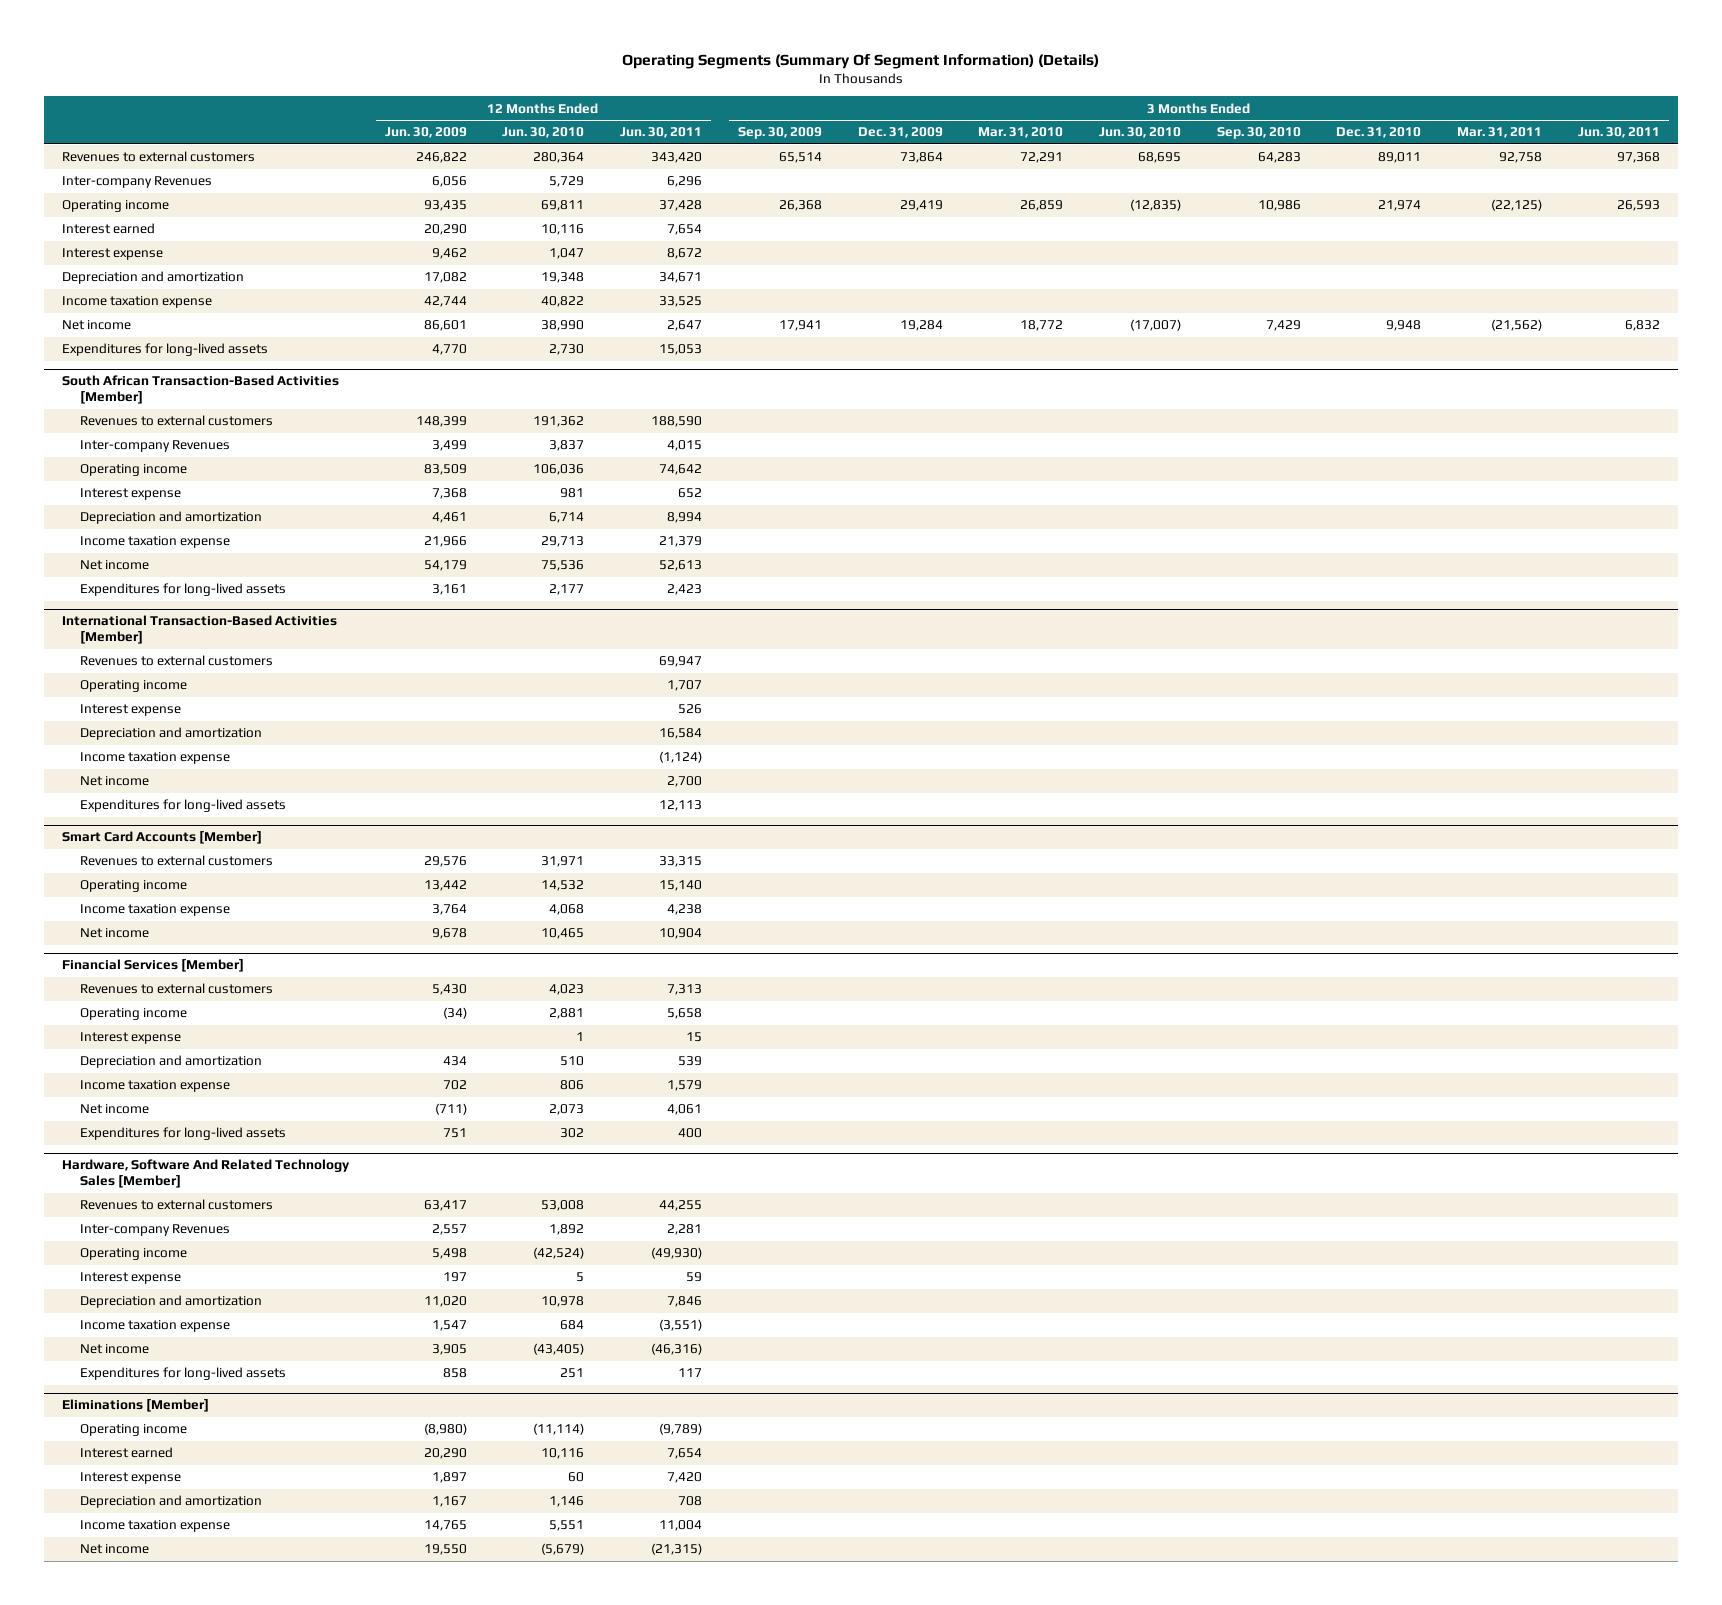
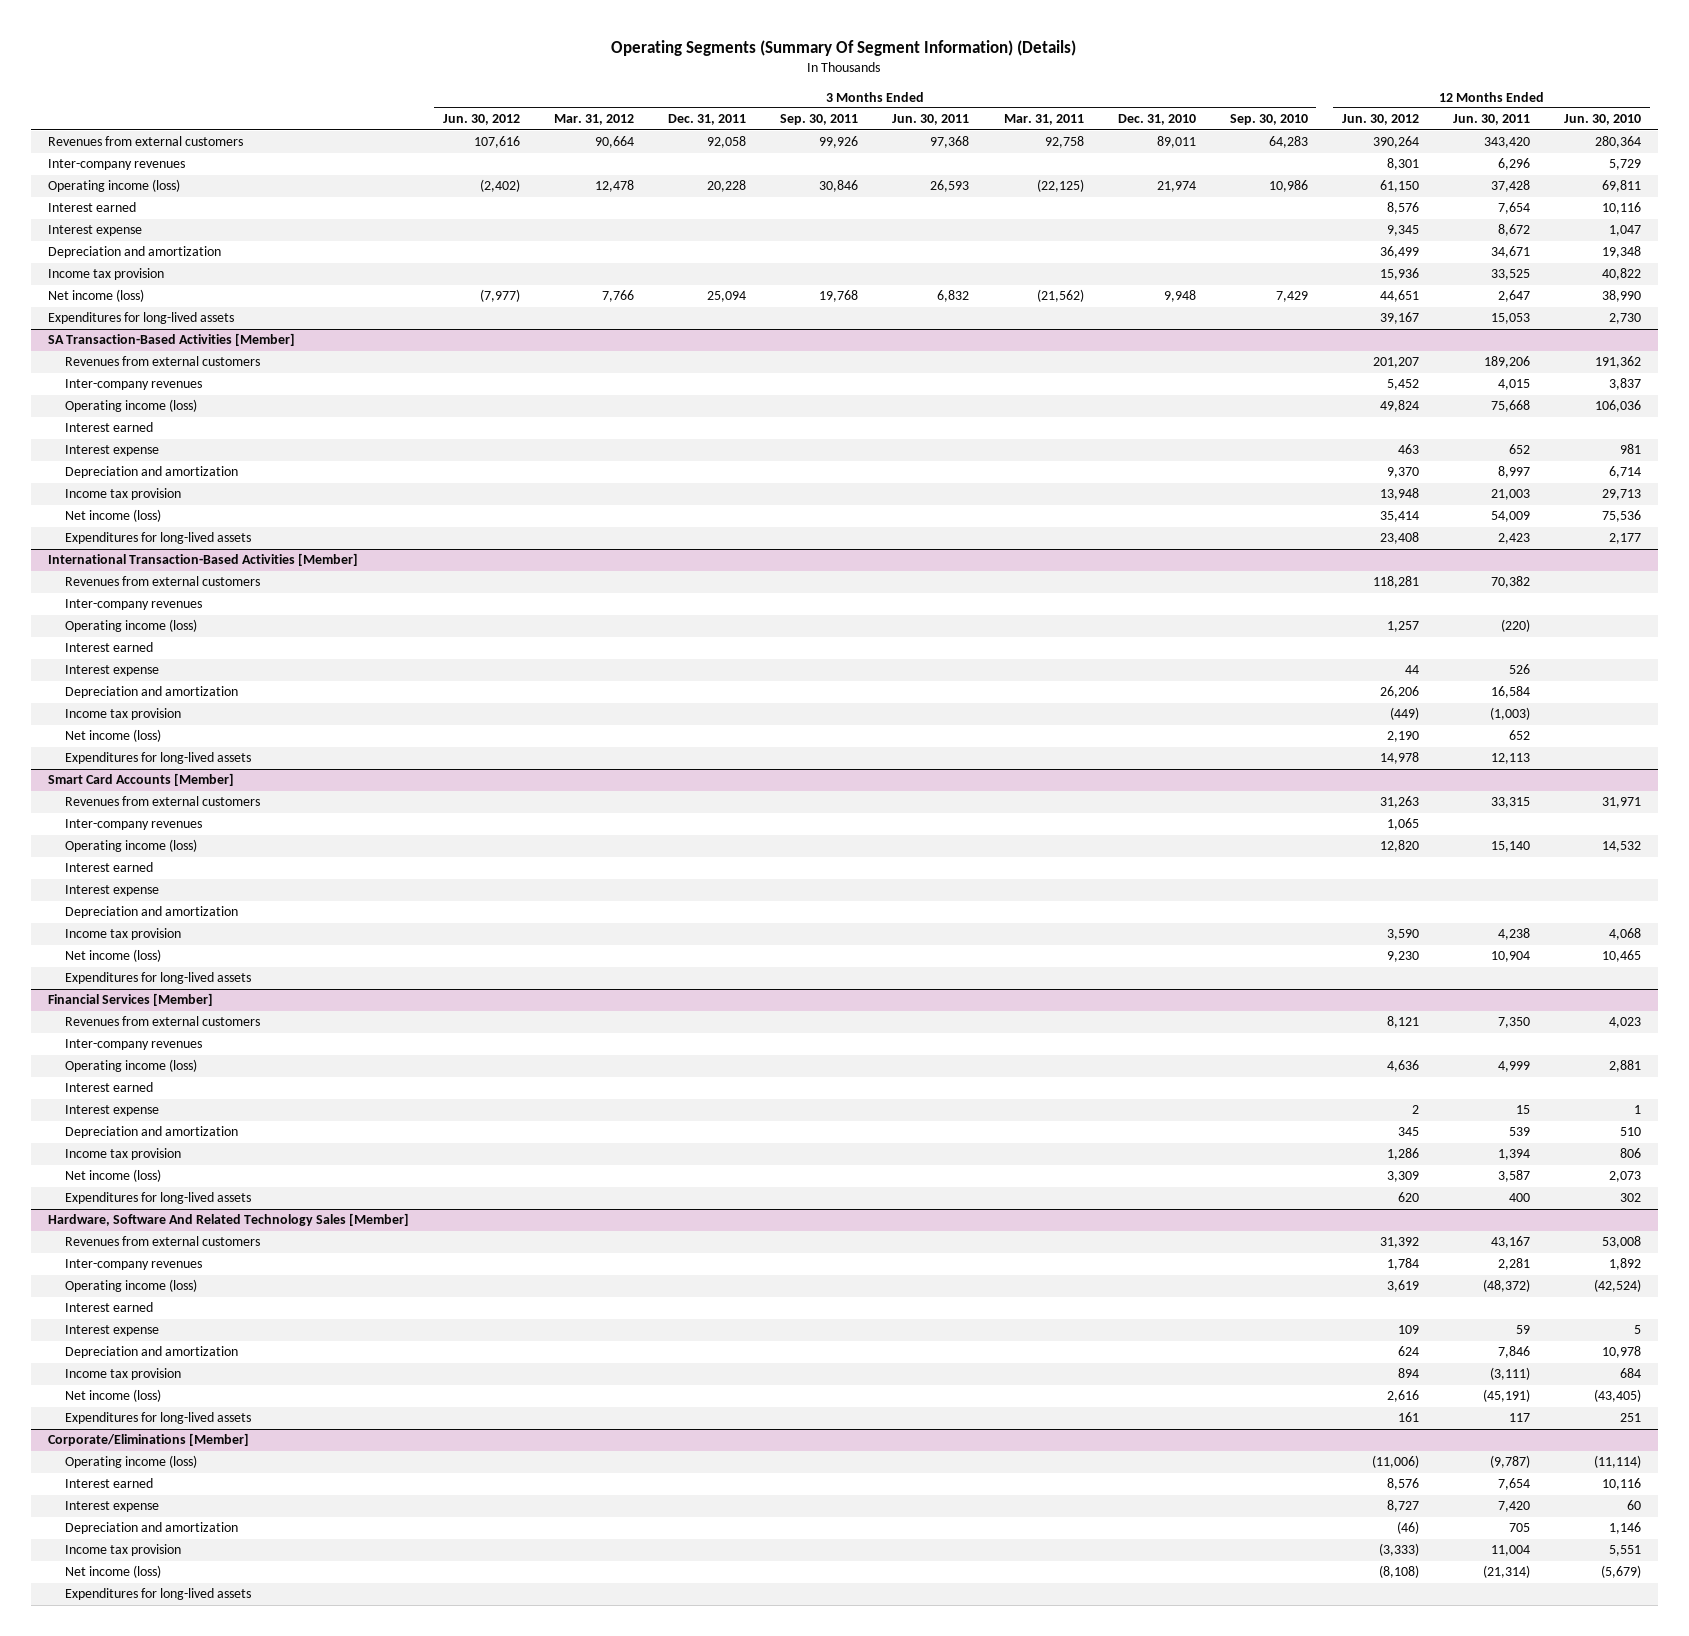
- | 12 Months Ended Jun. 30, 2009 | 12 Months Ended Jun. 30, 2010 | 12 Months Ended Jun. 30, 2011 | 3 Months Ended Sep. 30, 2009 | 3 Months Ended Dec. 31, 2009 | 3 Months Ended Mar. 31, 2010 | 3 Months Ended Jun. 30, 2010 | 3 Months Ended Sep. 30, 2010 | 3 Months Ended Dec. 31, 2010 | 3 Months Ended Mar. 31, 2011 | 3 Months Ended Jun. 30, 2011
+ | 3 Months Ended Jun. 30, 2012 | 3 Months Ended Mar. 31, 2012 | 3 Months Ended Dec. 31, 2011 | 3 Months Ended Sep. 30, 2011 | 3 Months Ended Jun. 30, 2011 | 3 Months Ended Mar. 31, 2011 | 3 Months Ended Dec. 31, 2010 | 3 Months Ended Sep. 30, 2010 | 12 Months Ended Jun. 30, 2012 | 12 Months Ended Jun. 30, 2011 | 12 Months Ended Jun. 30, 2010
- Revenues to external customers | 246,822 | 280,364 | 343,420 | 65,514 | 73,864 | 72,291 | 68,695 | 64,283 | 89,011 | 92,758 | 97,368
- Inter-company Revenues | 6,056 | 5,729 | 6,296 | | | | | | | |
- Operating income | 93,435 | 69,811 | 37,428 | 26,368 | 29,419 | 26,859 | (12,835) | 10,986 | 21,974 | (22,125) | 26,593
+ Revenues from external customers | 107,616 | 90,664 | 92,058 | 99,926 | 97,368 | 92,758 | 89,011 | 64,283 | 390,264 | 343,420 | 280,364
+ Inter-company revenues | | | | | | | | | 8,301 | 6,296 | 5,729
+ Operating income (loss) | (2,402) | 12,478 | 20,228 | 30,846 | 26,593 | (22,125) | 21,974 | 10,986 | 61,150 | 37,428 | 69,811
- Income taxation expense | 42,744 | 40,822 | 33,525 | | | | | | | |
- Net income | 86,601 | 38,990 | 2,647 | 17,941 | 19,284 | 18,772 | (17,007) | 7,429 | 9,948 | (21,562) | 6,832
+ Income tax provision | | | | | | | | | 15,936 | 33,525 | 40,822
+ Net income (loss) | (7,977) | 7,766 | 25,094 | 19,768 | 6,832 | (21,562) | 9,948 | 7,429 | 44,651 | 2,647 | 38,990
- South African Transaction-Based Activities [Member]
- Revenues to external customers | 148,399 | 191,362 | 188,590 | | | | | | | |
- Inter-company Revenues | 3,499 | 3,837 | 4,015 | | | | | | | |
- Operating income | 83,509 | 106,036 | 74,642 | | | | | | | |
+ SA Transaction-Based Activities [Member]
+ Revenues from external customers | | | | | | | | | 201,207 | 189,206 | 191,362
+ Inter-company revenues | | | | | | | | | 5,452 | 4,015 | 3,837
+ Operating income (loss) | | | | | | | | | 49,824 | 75,668 | 106,036
+ Interest earned
- Depreciation and amortization | 4,461 | 6,714 | 8,994 | | | | | | | |
- Income taxation expense | 21,966 | 29,713 | 21,379 | | | | | | | |
- Net income | 54,179 | 75,536 | 52,613 | | | | | | | |
+ Depreciation and amortization | | | | | | | | | 9,370 | 8,997 | 6,714
+ Income tax provision | | | | | | | | | 13,948 | 21,003 | 29,713
+ Net income (loss) | | | | | | | | | 35,414 | 54,009 | 75,536
@ International Transaction-Based Activities [Member]
- Revenues to external customers | | | 69,947 | | | | | | | |
- Operating income | | | 1,707 | | | | | | | |
+ Revenues from external customers | | | | | | | | | 118,281 | 70,382 |
+ Inter-company revenues
+ Operating income (loss) | | | | | | | | | 1,257 | (220) |
+ Interest earned
- Income taxation expense | | | (1,124) | | | | | | | |
- Net income | | | 2,700 | | | | | | | |
+ Income tax provision | | | | | | | | | (449) | (1,003) |
+ Net income (loss) | | | | | | | | | 2,190 | 652 |
@ Smart Card Accounts [Member]
- Revenues to external customers | 29,576 | 31,971 | 33,315 | | | | | | | |
- Operating income | 13,442 | 14,532 | 15,140 | | | | | | | |
- Income taxation expense | 3,764 | 4,068 | 4,238 | | | | | | | |
- Net income | 9,678 | 10,465 | 10,904 | | | | | | | |
+ Revenues from external customers | | | | | | | | | 31,263 | 33,315 | 31,971
+ Inter-company revenues | | | | | | | | | 1,065 | |
+ Operating income (loss) | | | | | | | | | 12,820 | 15,140 | 14,532
+ Interest earned
+ Interest expense
+ Depreciation and amortization
+ Income tax provision | | | | | | | | | 3,590 | 4,238 | 4,068
+ Net income (loss) | | | | | | | | | 9,230 | 10,904 | 10,465
+ Expenditures for long-lived assets
@ Financial Services [Member]
- Revenues to external customers | 5,430 | 4,023 | 7,313 | | | | | | | |
- Operating income | (34) | 2,881 | 5,658 | | | | | | | |
+ Revenues from external customers | | | | | | | | | 8,121 | 7,350 | 4,023
+ Inter-company revenues
+ Operating income (loss) | | | | | | | | | 4,636 | 4,999 | 2,881
+ Interest earned
- Income taxation expense | 702 | 806 | 1,579 | | | | | | | |
- Net income | (711) | 2,073 | 4,061 | | | | | | | |
+ Income tax provision | | | | | | | | | 1,286 | 1,394 | 806
+ Net income (loss) | | | | | | | | | 3,309 | 3,587 | 2,073
@ Hardware, Software And Related Technology Sales [Member]
- Revenues to external customers | 63,417 | 53,008 | 44,255 | | | | | | | |
- Inter-company Revenues | 2,557 | 1,892 | 2,281 | | | | | | | |
- Operating income | 5,498 | (42,524) | (49,930) | | | | | | | |
+ Revenues from external customers | | | | | | | | | 31,392 | 43,167 | 53,008
+ Inter-company revenues | | | | | | | | | 1,784 | 2,281 | 1,892
+ Operating income (loss) | | | | | | | | | 3,619 | (48,372) | (42,524)
+ Interest earned
- Income taxation expense | 1,547 | 684 | (3,551) | | | | | | | |
- Net income | 3,905 | (43,405) | (46,316) | | | | | | | |
+ Income tax provision | | | | | | | | | 894 | (3,111) | 684
+ Net income (loss) | | | | | | | | | 2,616 | (45,191) | (43,405)
- Eliminations [Member]
- Operating income | (8,980) | (11,114) | (9,789) | | | | | | | |
+ Corporate/Eliminations [Member]
+ Operating income (loss) | | | | | | | | | (11,006) | (9,787) | (11,114)
- Depreciation and amortization | 1,167 | 1,146 | 708 | | | | | | | |
- Income taxation expense | 14,765 | 5,551 | 11,004 | | | | | | | |
- Net income | 19,550 | (5,679) | (21,315) | | | | | | | |
+ Depreciation and amortization | | | | | | | | | (46) | 705 | 1,146
+ Income tax provision | | | | | | | | | (3,333) | 11,004 | 5,551
+ Net income (loss) | | | | | | | | | (8,108) | (21,314) | (5,679)
+ Expenditures for long-lived assets

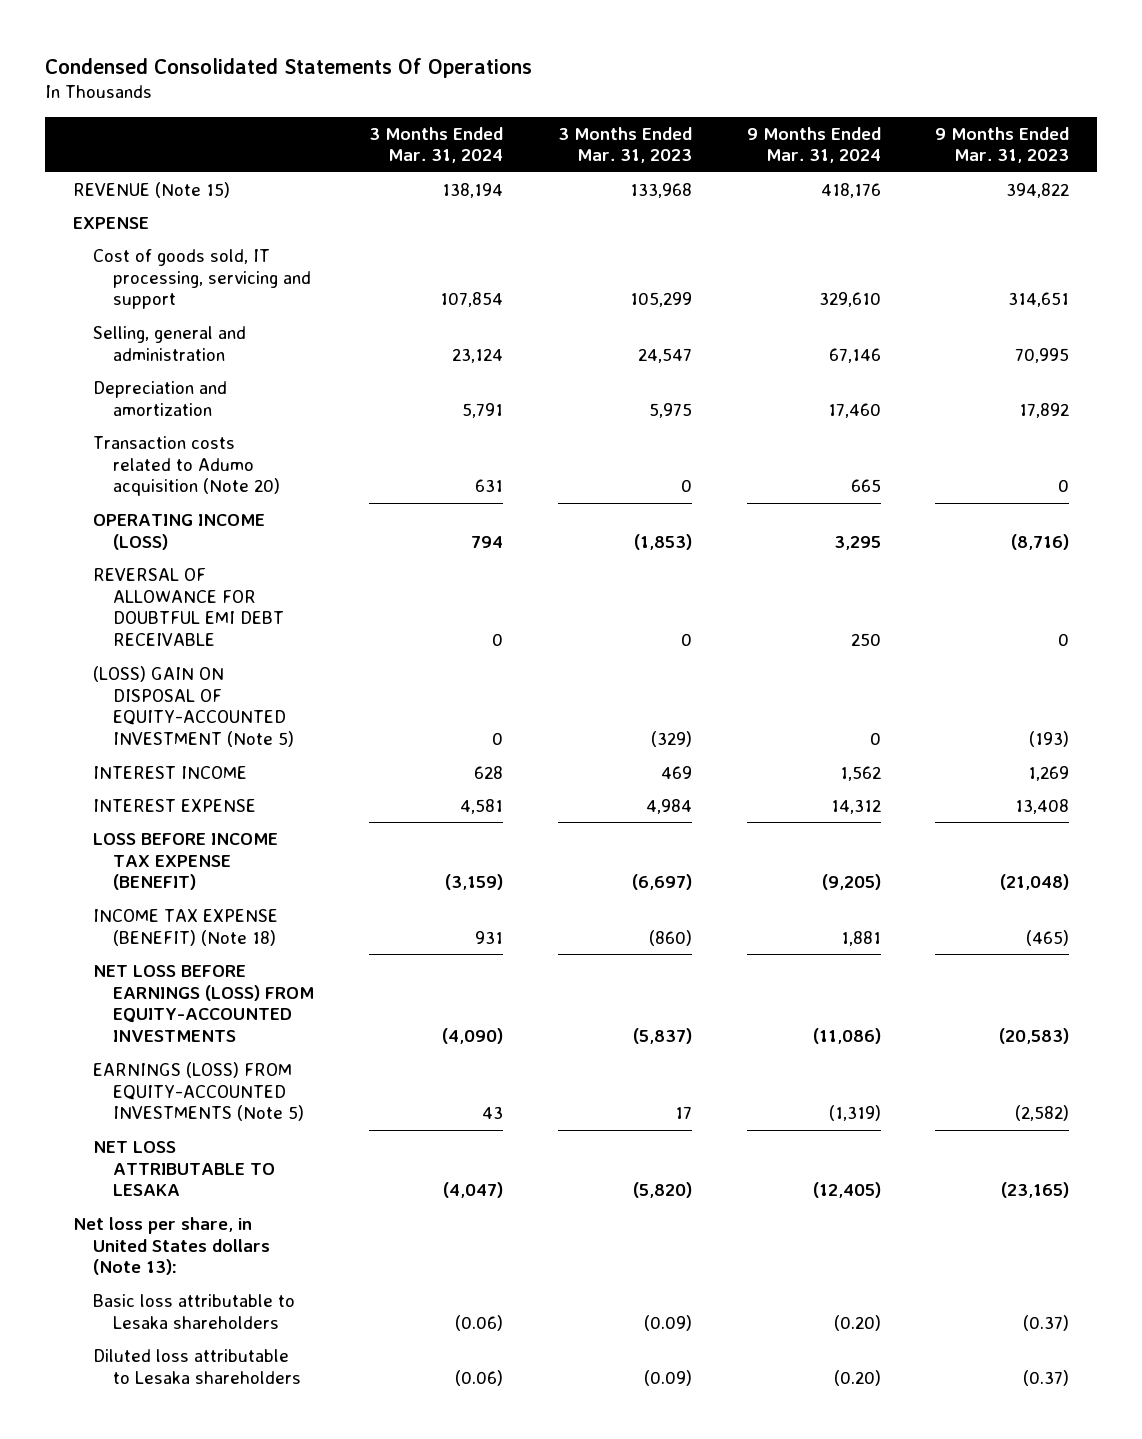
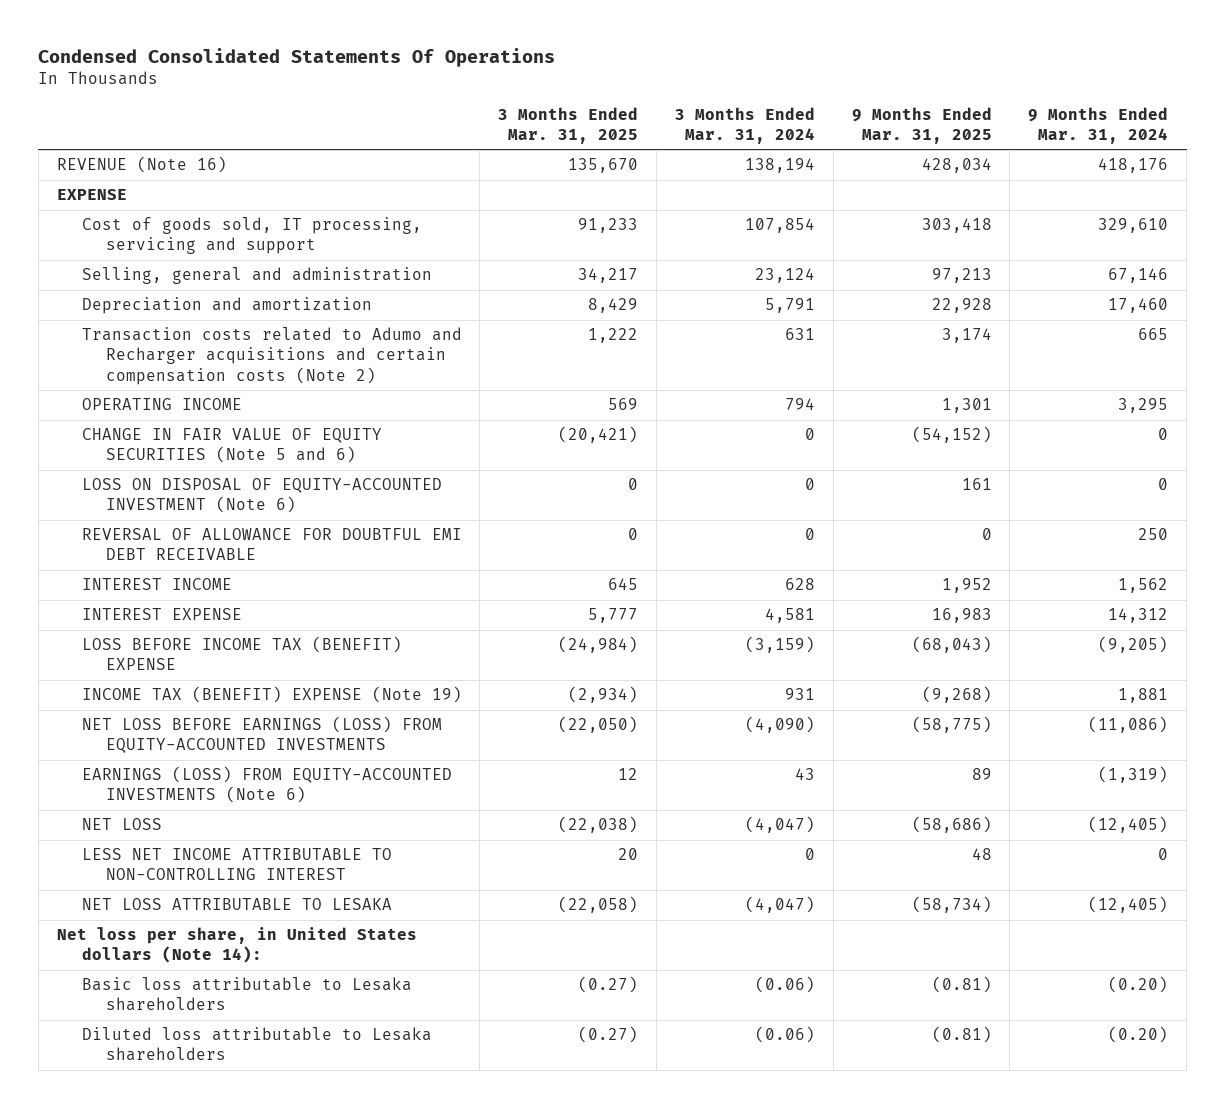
- | 3 Months Ended Mar. 31, 2024 | 3 Months Ended Mar. 31, 2023 | 9 Months Ended Mar. 31, 2024 | 9 Months Ended Mar. 31, 2023
+ | 3 Months Ended Mar. 31, 2025 | 3 Months Ended Mar. 31, 2024 | 9 Months Ended Mar. 31, 2025 | 9 Months Ended Mar. 31, 2024
- REVENUE (Note 15) | 138,194 | 133,968 | 418,176 | 394,822
+ REVENUE (Note 16) | 135,670 | 138,194 | 428,034 | 418,176
- Transaction costs related to Adumo acquisition (Note 20) | 631 | 0 | 665 | 0
- OPERATING INCOME (LOSS) | 794 | (1,853) | 3,295 | (8,716)
+ Transaction costs related to Adumo and Recharger acquisitions and certain compensation costs (Note 2) | 1,222 | 631 | 3,174 | 665
+ OPERATING INCOME | 569 | 794 | 1,301 | 3,295
+ CHANGE IN FAIR VALUE OF EQUITY SECURITIES (Note 5 and 6) | (20,421) | 0 | (54,152) | 0
+ LOSS ON DISPOSAL OF EQUITY-ACCOUNTED INVESTMENT (Note 6) | 0 | 0 | 161 | 0
- (LOSS) GAIN ON DISPOSAL OF EQUITY-ACCOUNTED INVESTMENT (Note 5) | 0 | (329) | 0 | (193)
- LOSS BEFORE INCOME TAX EXPENSE (BENEFIT) | (3,159) | (6,697) | (9,205) | (21,048)
- INCOME TAX EXPENSE (BENEFIT) (Note 18) | 931 | (860) | 1,881 | (465)
+ LOSS BEFORE INCOME TAX (BENEFIT) EXPENSE | (24,984) | (3,159) | (68,043) | (9,205)
+ INCOME TAX (BENEFIT) EXPENSE (Note 19) | (2,934) | 931 | (9,268) | 1,881
- EARNINGS (LOSS) FROM EQUITY-ACCOUNTED INVESTMENTS (Note 5) | 43 | 17 | (1,319) | (2,582)
+ EARNINGS (LOSS) FROM EQUITY-ACCOUNTED INVESTMENTS (Note 6) | 12 | 43 | 89 | (1,319)
+ NET LOSS | (22,038) | (4,047) | (58,686) | (12,405)
+ LESS NET INCOME ATTRIBUTABLE TO NON-CONTROLLING INTEREST | 20 | 0 | 48 | 0
- Net loss per share, in United States dollars (Note 13):
+ Net loss per share, in United States dollars (Note 14):

